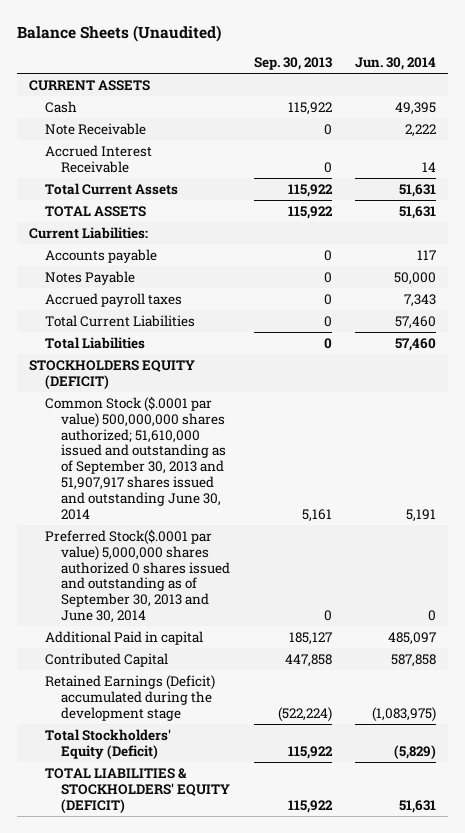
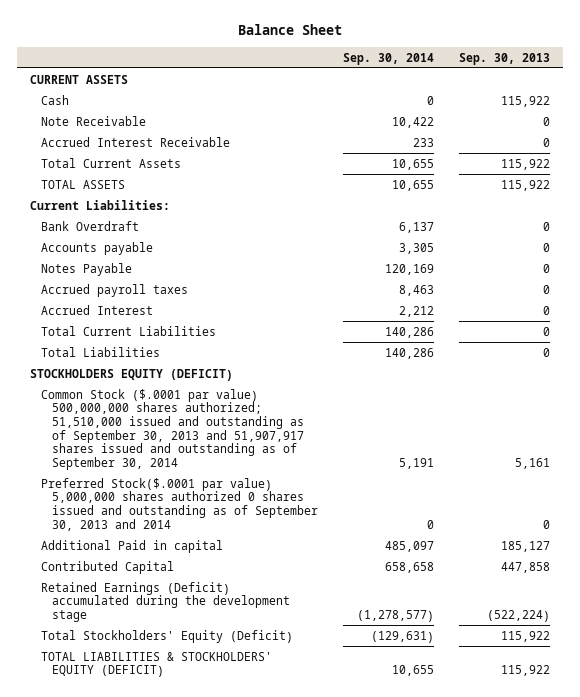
- Balance Sheets (Unaudited)
+ Balance Sheet
- | Sep. 30, 2013 | Jun. 30, 2014
+ | Sep. 30, 2014 | Sep. 30, 2013
+ Bank Overdraft | 6,137 | 0
+ Accrued Interest | 2,212 | 0
- Common Stock ($.0001 par value) 500,000,000 shares authorized; 51,610,000 issued and outstanding as of September 30, 2013 and 51,907,917 shares issued and outstanding June 30, 2014 | 5,161 | 5,191
- Preferred Stock($.0001 par value) 5,000,000 shares authorized 0 shares issued and outstanding as of September 30, 2013 and June 30, 2014 | 0 | 0
+ Common Stock ($.0001 par value) 500,000,000 shares authorized; 51,510,000 issued and outstanding as of September 30, 2013 and 51,907,917 shares issued and outstanding as of September 30, 2014 | 5,191 | 5,161
+ Preferred Stock($.0001 par value) 5,000,000 shares authorized 0 shares issued and outstanding as of September 30, 2013 and 2014 | 0 | 0

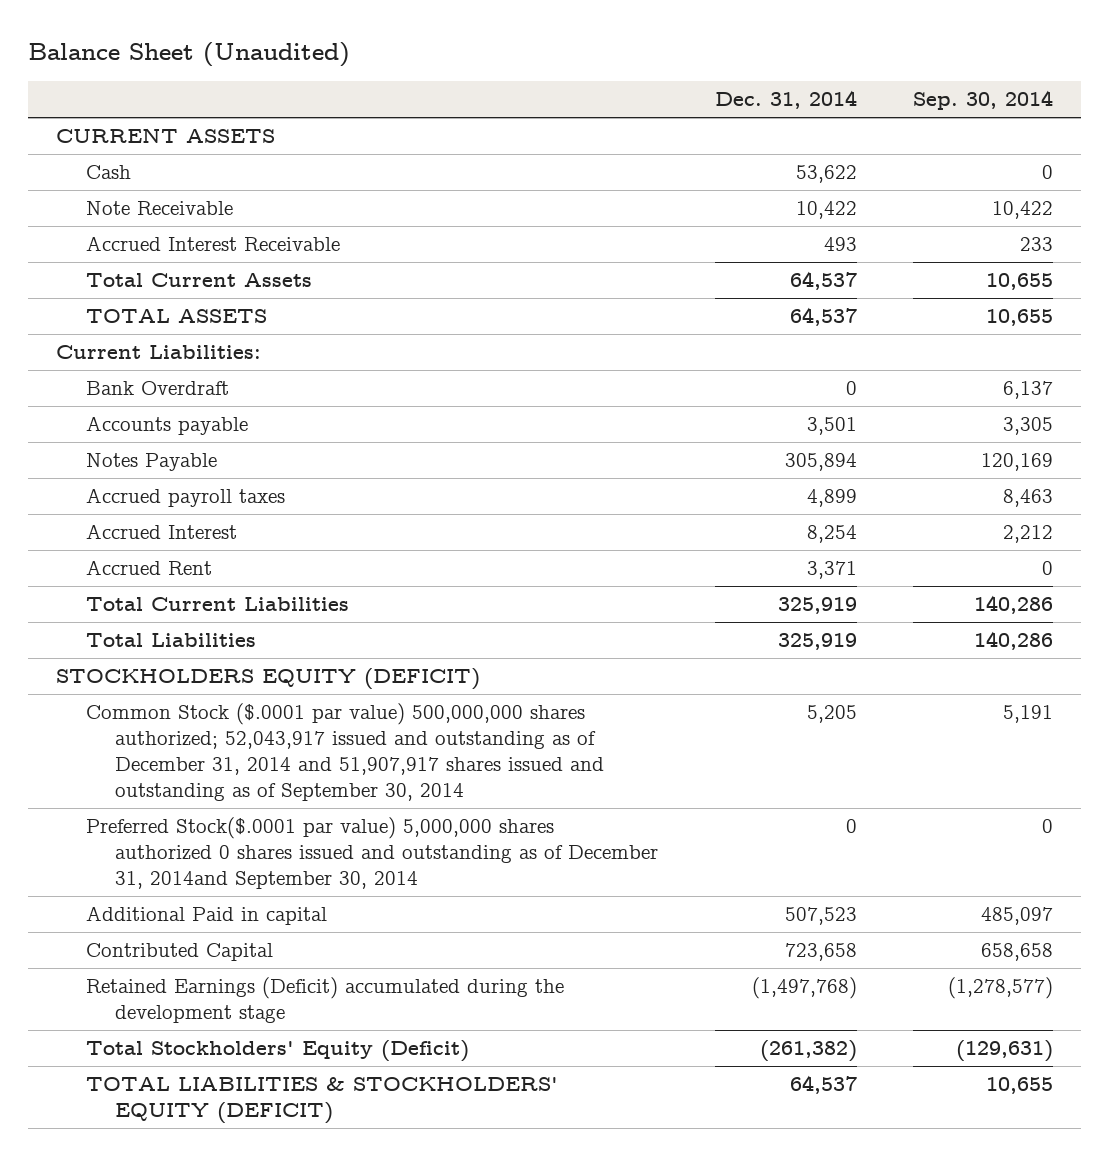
- Balance Sheet
+ Balance Sheet (Unaudited)
- | Sep. 30, 2014 | Sep. 30, 2013
+ | Dec. 31, 2014 | Sep. 30, 2014
+ Accrued Rent | 3,371 | 0
- Common Stock ($.0001 par value) 500,000,000 shares authorized; 51,510,000 issued and outstanding as of September 30, 2013 and 51,907,917 shares issued and outstanding as of September 30, 2014 | 5,191 | 5,161
- Preferred Stock($.0001 par value) 5,000,000 shares authorized 0 shares issued and outstanding as of September 30, 2013 and 2014 | 0 | 0
+ Common Stock ($.0001 par value) 500,000,000 shares authorized; 52,043,917 issued and outstanding as of December 31, 2014 and 51,907,917 shares issued and outstanding as of September 30, 2014 | 5,205 | 5,191
+ Preferred Stock($.0001 par value) 5,000,000 shares authorized 0 shares issued and outstanding as of December 31, 2014and September 30, 2014 | 0 | 0

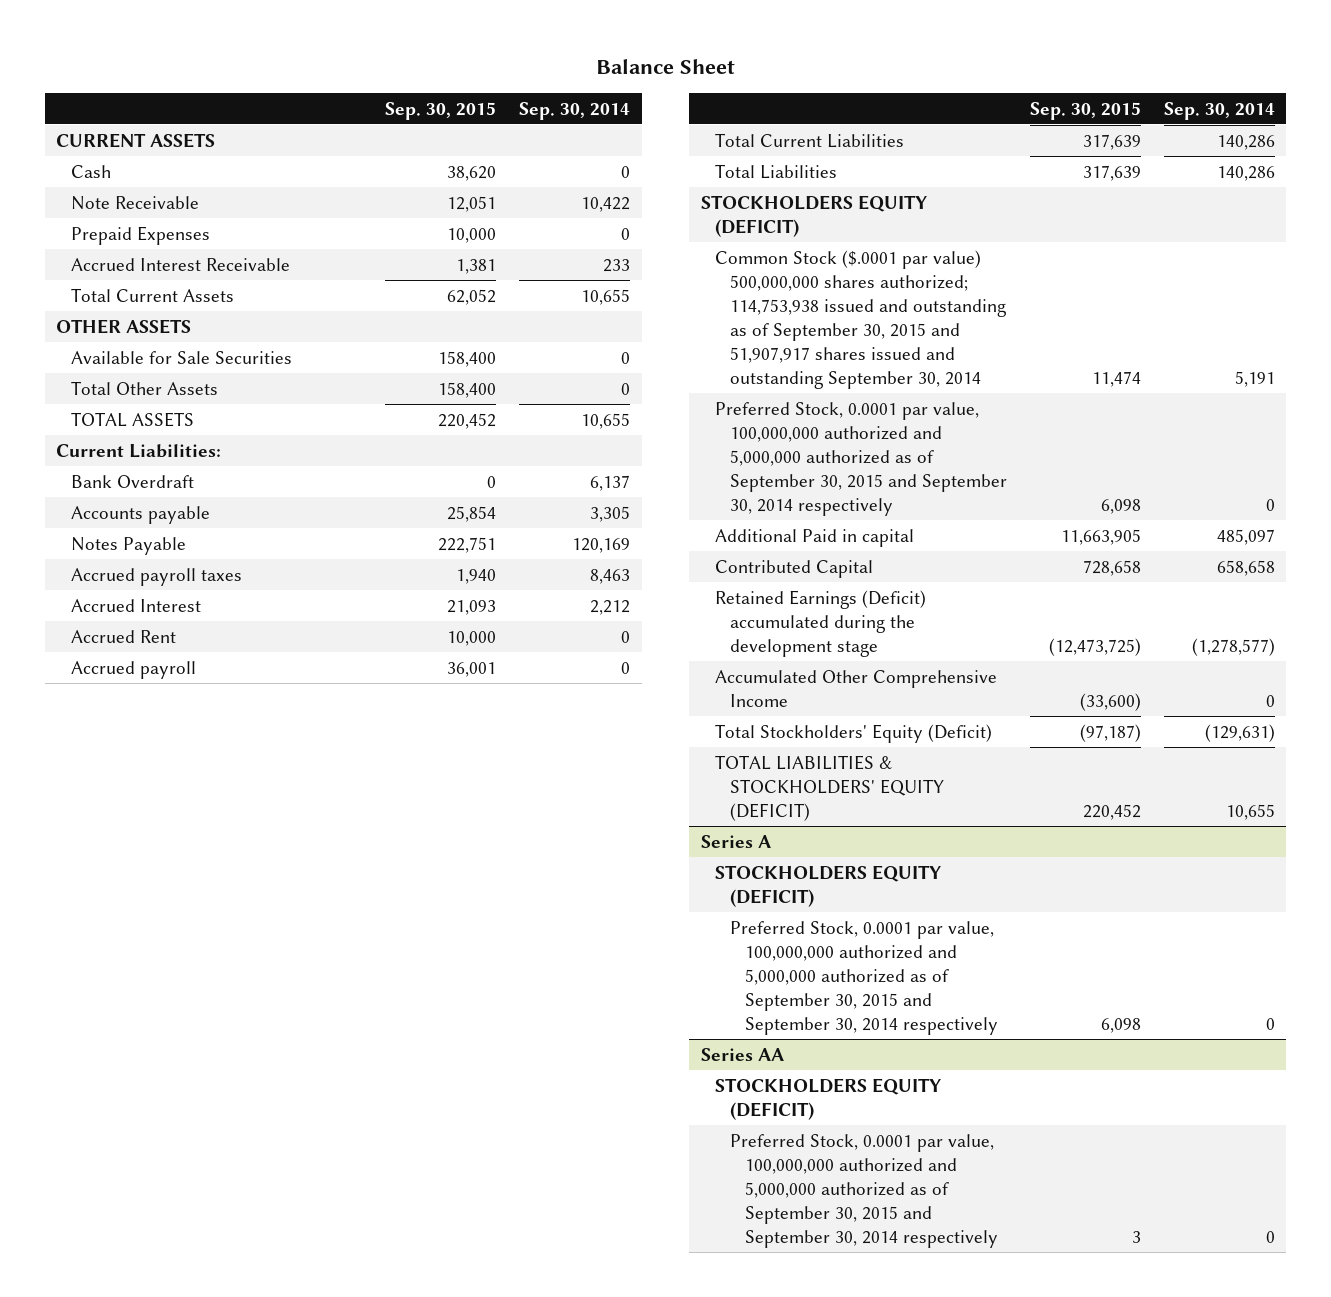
- Balance Sheet (Unaudited)
+ Balance Sheet
- | Dec. 31, 2014 | Sep. 30, 2014
+ | Sep. 30, 2015 | Sep. 30, 2014
+ Prepaid Expenses | 10,000 | 0
+ OTHER ASSETS
+ Available for Sale Securities | 158,400 | 0
+ Total Other Assets | 158,400 | 0
+ Accrued payroll | 36,001 | 0
- Common Stock ($.0001 par value) 500,000,000 shares authorized; 52,043,917 issued and outstanding as of December 31, 2014 and 51,907,917 shares issued and outstanding as of September 30, 2014 | 5,205 | 5,191
- Preferred Stock($.0001 par value) 5,000,000 shares authorized 0 shares issued and outstanding as of December 31, 2014and September 30, 2014 | 0 | 0
+ Common Stock ($.0001 par value) 500,000,000 shares authorized; 114,753,938 issued and outstanding as of September 30, 2015 and 51,907,917 shares issued and outstanding September 30, 2014 | 11,474 | 5,191
+ Preferred Stock, 0.0001 par value, 100,000,000 authorized and 5,000,000 authorized as of September 30, 2015 and September 30, 2014 respectively | 6,098 | 0
+ Accumulated Other Comprehensive Income | (33,600) | 0
+ Series A
+ STOCKHOLDERS EQUITY (DEFICIT)
+ Preferred Stock, 0.0001 par value, 100,000,000 authorized and 5,000,000 authorized as of September 30, 2015 and September 30, 2014 respectively | 6,098 | 0
+ Series AA
+ STOCKHOLDERS EQUITY (DEFICIT)
+ Preferred Stock, 0.0001 par value, 100,000,000 authorized and 5,000,000 authorized as of September 30, 2015 and September 30, 2014 respectively | 3 | 0

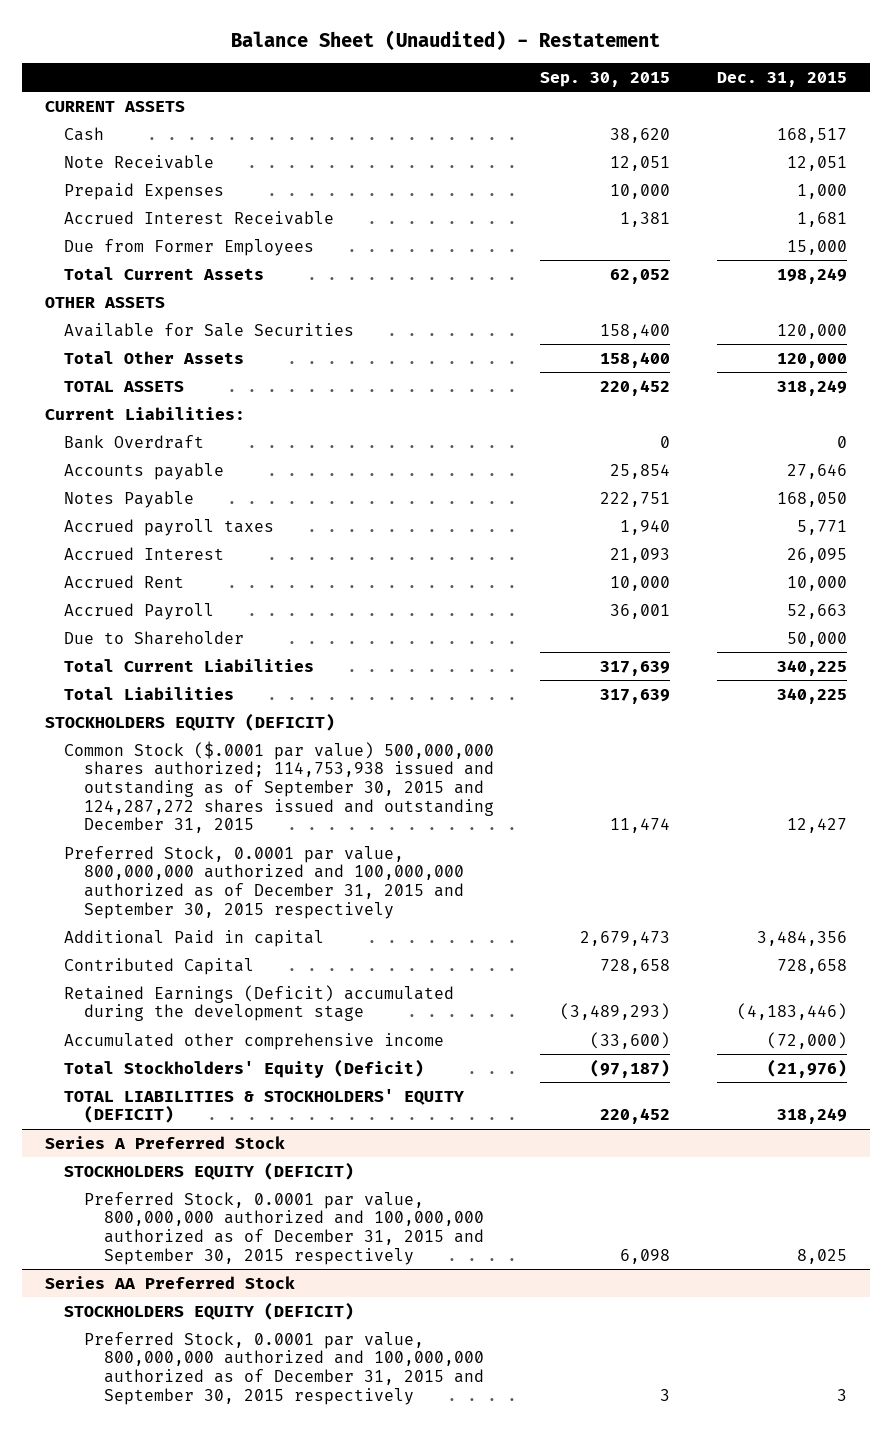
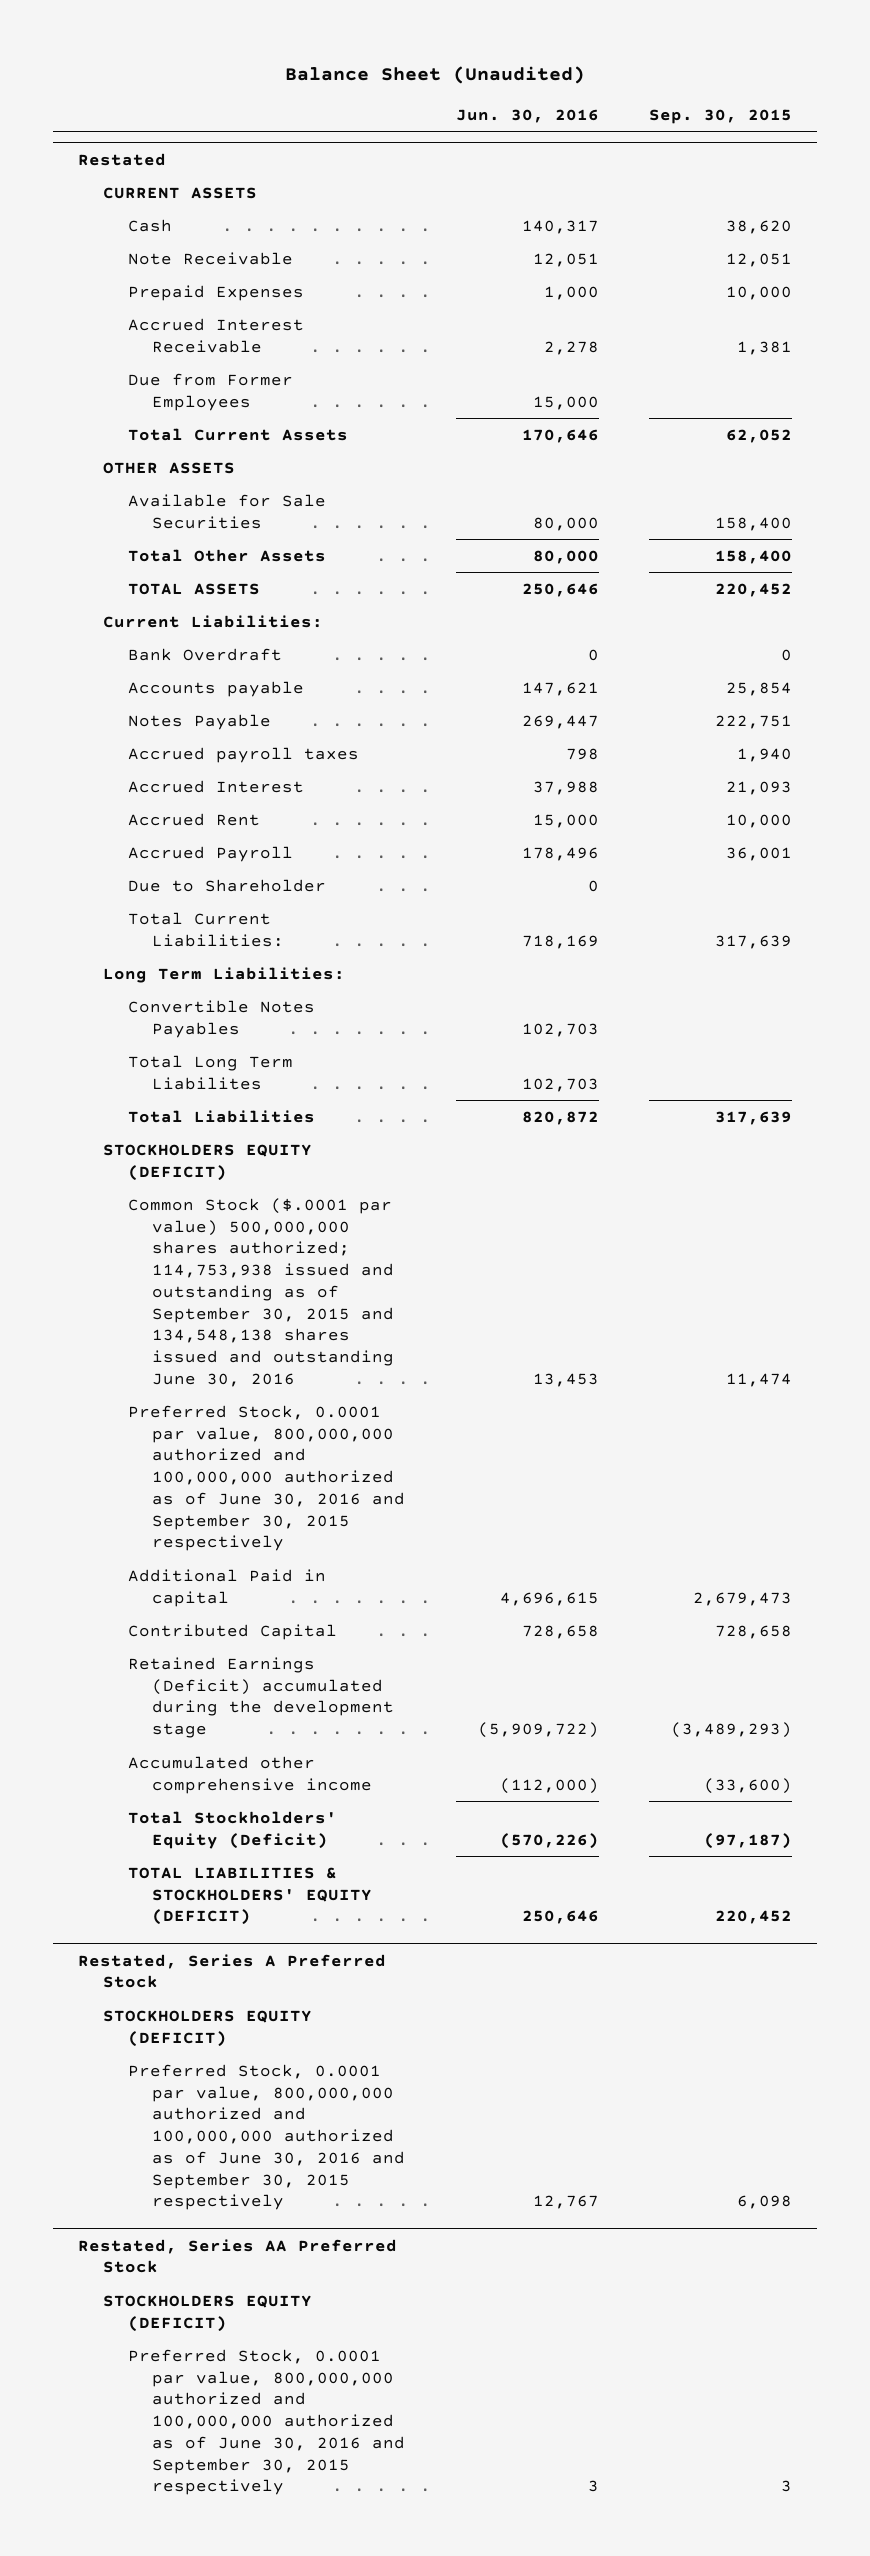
- Balance Sheet (Unaudited) - Restatement
+ Balance Sheet (Unaudited)
- | Sep. 30, 2015 | Dec. 31, 2015
+ | Jun. 30, 2016 | Sep. 30, 2015
+ Restated
- Total Current Liabilities | 317,639 | 340,225
+ Total Current Liabilities: | 718,169 | 317,639
+ Long Term Liabilities:
+ Convertible Notes Payables | 102,703 |
+ Total Long Term Liabilites | 102,703 |
- Common Stock ($.0001 par value) 500,000,000 shares authorized; 114,753,938 issued and outstanding as of September 30, 2015 and 124,287,272 shares issued and outstanding December 31, 2015 | 11,474 | 12,427
- Preferred Stock, 0.0001 par value, 800,000,000 authorized and 100,000,000 authorized as of December 31, 2015 and September 30, 2015 respectively
+ Common Stock ($.0001 par value) 500,000,000 shares authorized; 114,753,938 issued and outstanding as of September 30, 2015 and 134,548,138 shares issued and outstanding June 30, 2016 | 13,453 | 11,474
+ Preferred Stock, 0.0001 par value, 800,000,000 authorized and 100,000,000 authorized as of June 30, 2016 and September 30, 2015 respectively
- Series A Preferred Stock
+ Restated, Series A Preferred Stock
- Preferred Stock, 0.0001 par value, 800,000,000 authorized and 100,000,000 authorized as of December 31, 2015 and September 30, 2015 respectively | 6,098 | 8,025
- Series AA Preferred Stock
+ Preferred Stock, 0.0001 par value, 800,000,000 authorized and 100,000,000 authorized as of June 30, 2016 and September 30, 2015 respectively | 12,767 | 6,098
+ Restated, Series AA Preferred Stock
- Preferred Stock, 0.0001 par value, 800,000,000 authorized and 100,000,000 authorized as of December 31, 2015 and September 30, 2015 respectively | 3 | 3
+ Preferred Stock, 0.0001 par value, 800,000,000 authorized and 100,000,000 authorized as of June 30, 2016 and September 30, 2015 respectively | 3 | 3

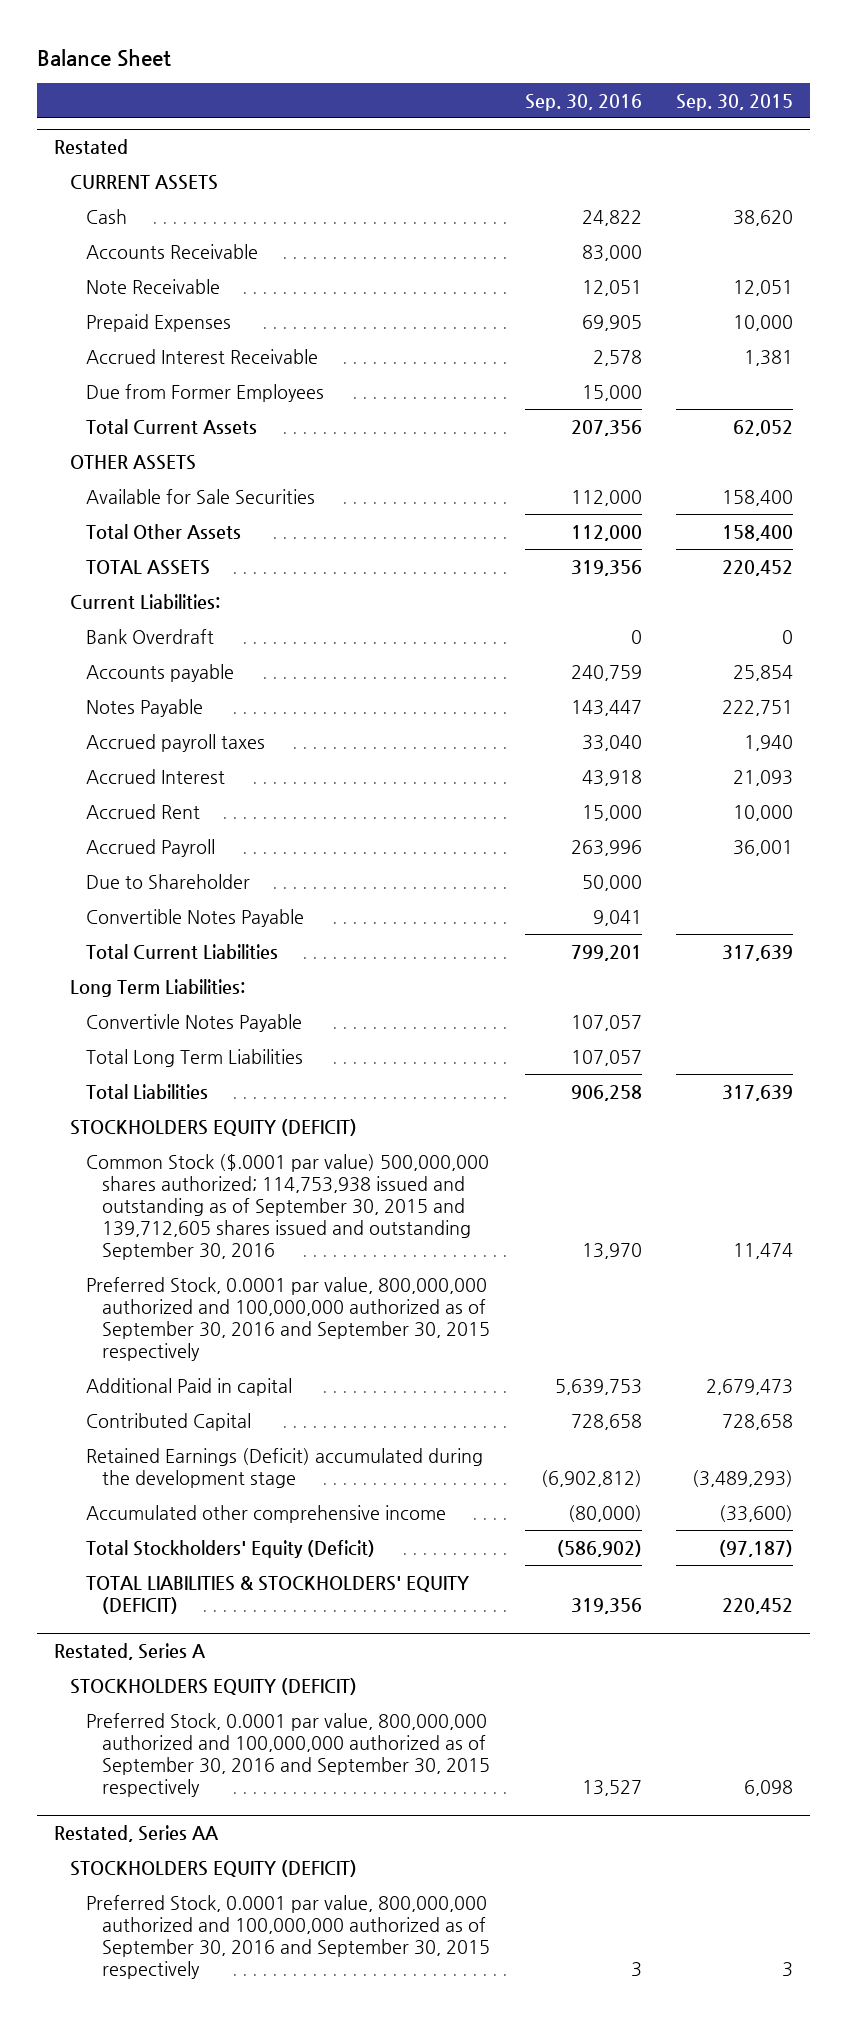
- Balance Sheet (Unaudited)
+ Balance Sheet
- | Jun. 30, 2016 | Sep. 30, 2015
+ | Sep. 30, 2016 | Sep. 30, 2015
@ Restated
+ Accounts Receivable | 83,000 |
- Total Current Liabilities: | 718,169 | 317,639
+ Convertible Notes Payable | 9,041 |
+ Total Current Liabilities | 799,201 | 317,639
- Convertible Notes Payables | 102,703 |
- Total Long Term Liabilites | 102,703 |
+ Convertivle Notes Payable | 107,057 |
+ Total Long Term Liabilities | 107,057 |
- Common Stock ($.0001 par value) 500,000,000 shares authorized; 114,753,938 issued and outstanding as of September 30, 2015 and 134,548,138 shares issued and outstanding June 30, 2016 | 13,453 | 11,474
- Preferred Stock, 0.0001 par value, 800,000,000 authorized and 100,000,000 authorized as of June 30, 2016 and September 30, 2015 respectively
+ Common Stock ($.0001 par value) 500,000,000 shares authorized; 114,753,938 issued and outstanding as of September 30, 2015 and 139,712,605 shares issued and outstanding September 30, 2016 | 13,970 | 11,474
+ Preferred Stock, 0.0001 par value, 800,000,000 authorized and 100,000,000 authorized as of September 30, 2016 and September 30, 2015 respectively
- Restated, Series A Preferred Stock
+ Restated, Series A
- Preferred Stock, 0.0001 par value, 800,000,000 authorized and 100,000,000 authorized as of June 30, 2016 and September 30, 2015 respectively | 12,767 | 6,098
- Restated, Series AA Preferred Stock
+ Preferred Stock, 0.0001 par value, 800,000,000 authorized and 100,000,000 authorized as of September 30, 2016 and September 30, 2015 respectively | 13,527 | 6,098
+ Restated, Series AA
- Preferred Stock, 0.0001 par value, 800,000,000 authorized and 100,000,000 authorized as of June 30, 2016 and September 30, 2015 respectively | 3 | 3
+ Preferred Stock, 0.0001 par value, 800,000,000 authorized and 100,000,000 authorized as of September 30, 2016 and September 30, 2015 respectively | 3 | 3

